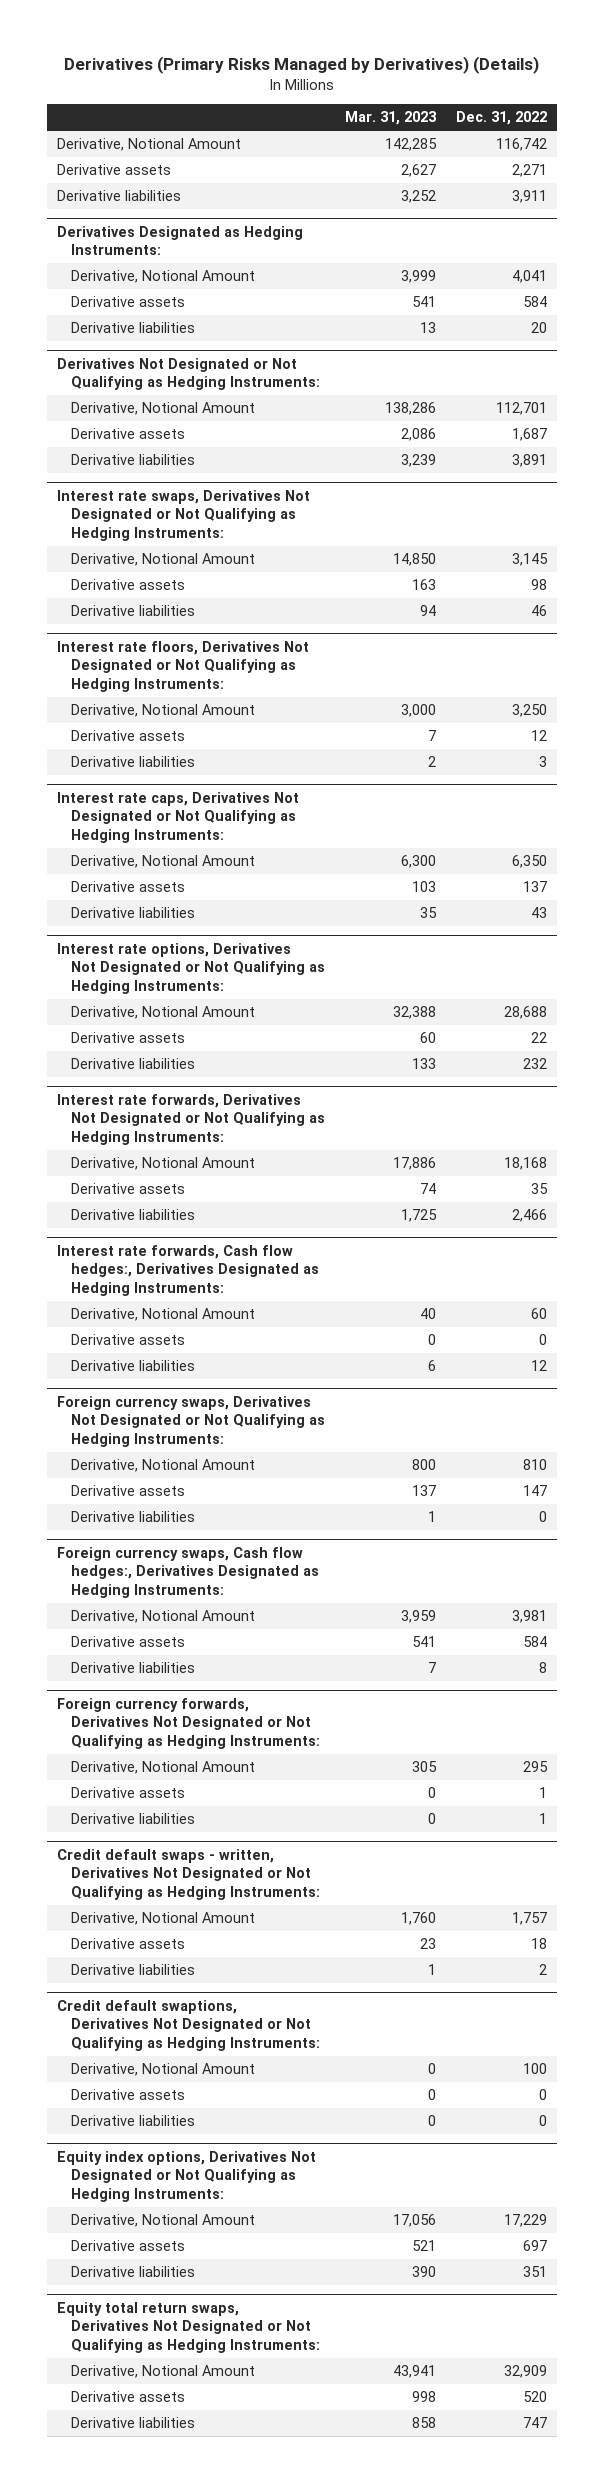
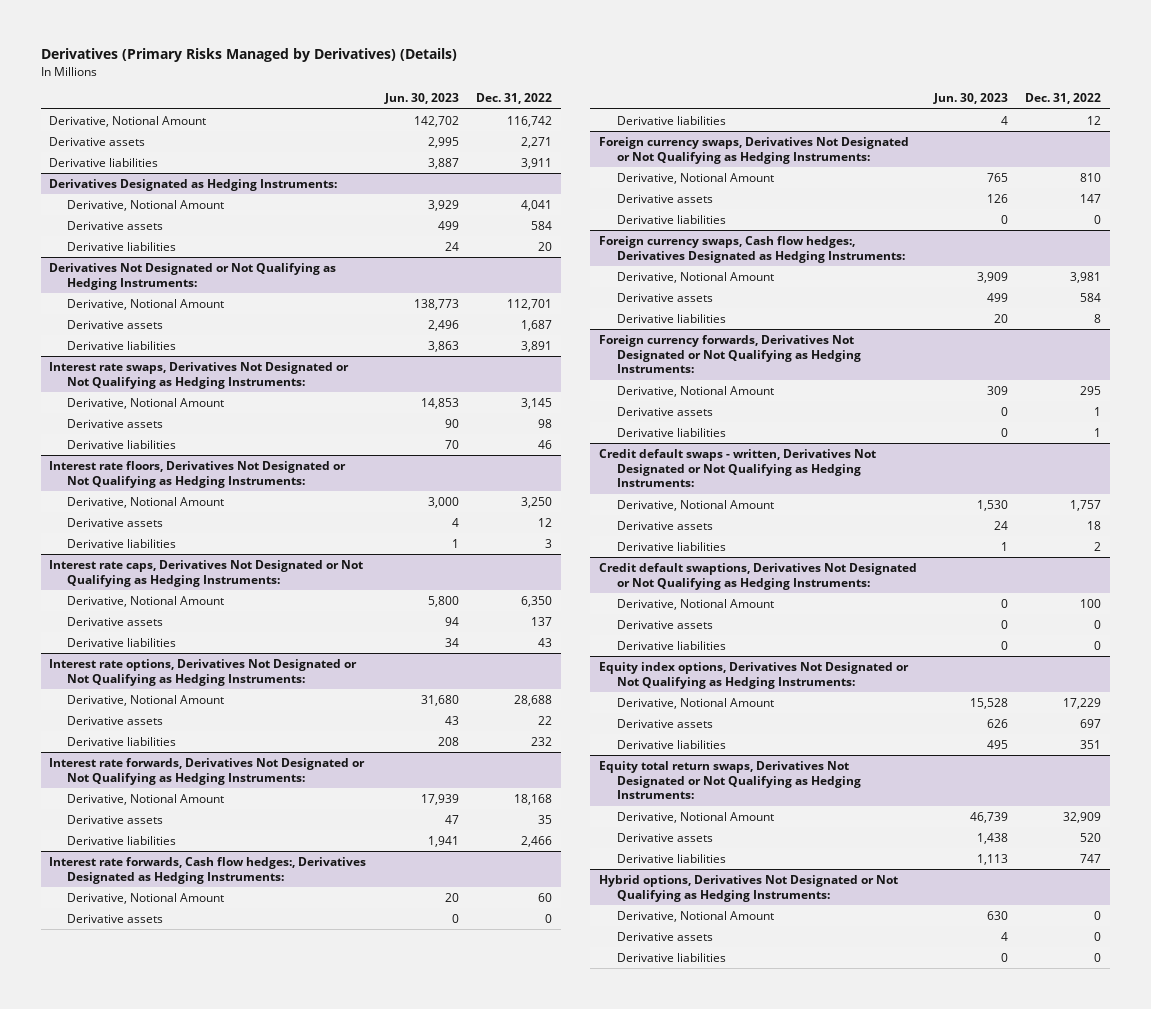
- | Mar. 31, 2023 | Dec. 31, 2022
+ | Jun. 30, 2023 | Dec. 31, 2022
+ Hybrid options, Derivatives Not Designated or Not Qualifying as Hedging Instruments:
+ Derivative, Notional Amount | 630 | 0
+ Derivative assets | 4 | 0
+ Derivative liabilities | 0 | 0

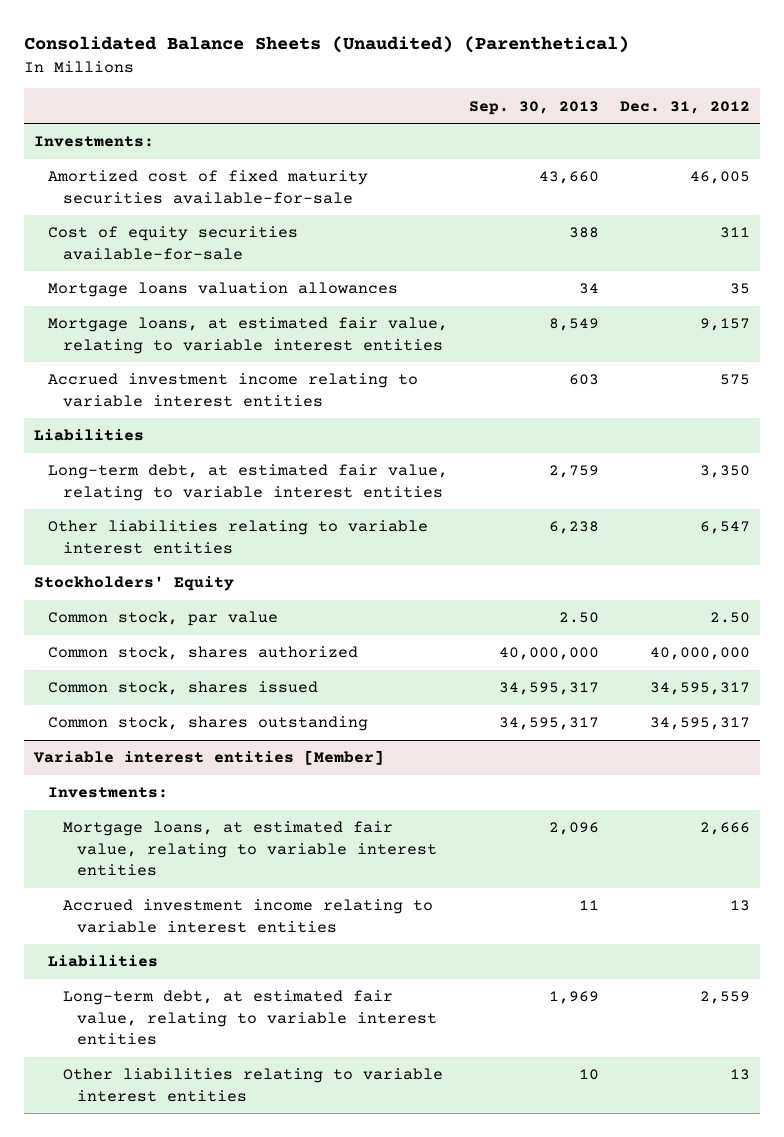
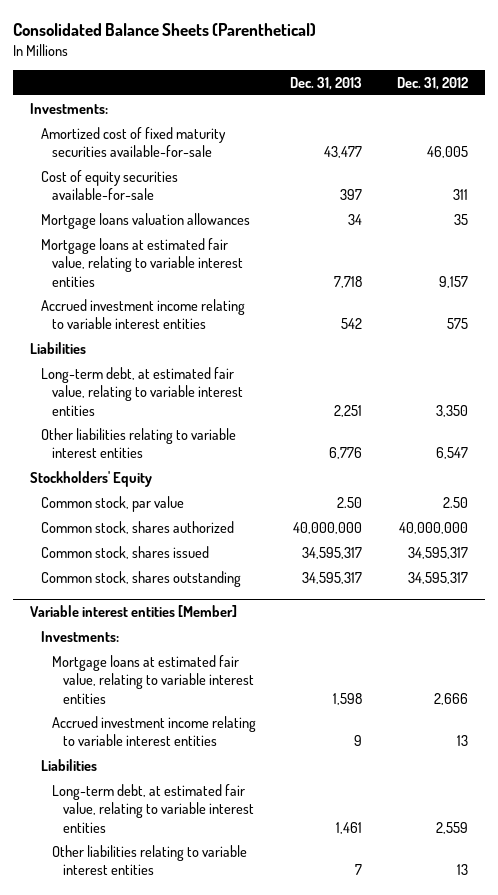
- Consolidated Balance Sheets (Unaudited) (Parenthetical)
+ Consolidated Balance Sheets (Parenthetical)
- | Sep. 30, 2013 | Dec. 31, 2012
+ | Dec. 31, 2013 | Dec. 31, 2012
- Mortgage loans, at estimated fair value, relating to variable interest entities | 8,549 | 9,157
+ Mortgage loans at estimated fair value, relating to variable interest entities | 7,718 | 9,157
@ Variable interest entities [Member]
- Mortgage loans, at estimated fair value, relating to variable interest entities | 2,096 | 2,666
+ Mortgage loans at estimated fair value, relating to variable interest entities | 1,598 | 2,666

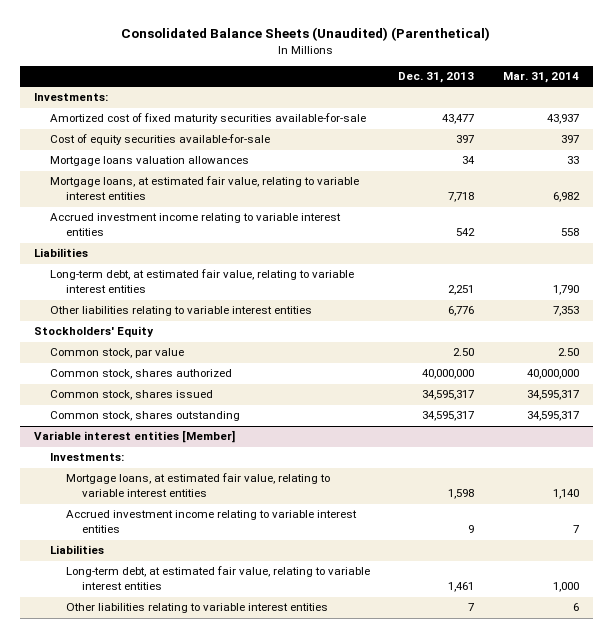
- Consolidated Balance Sheets (Parenthetical)
+ Consolidated Balance Sheets (Unaudited) (Parenthetical)
- | Dec. 31, 2013 | Dec. 31, 2012
+ | Dec. 31, 2013 | Mar. 31, 2014
- Mortgage loans at estimated fair value, relating to variable interest entities | 7,718 | 9,157
+ Mortgage loans, at estimated fair value, relating to variable interest entities | 7,718 | 6,982
@ Variable interest entities [Member]
- Mortgage loans at estimated fair value, relating to variable interest entities | 1,598 | 2,666
+ Mortgage loans, at estimated fair value, relating to variable interest entities | 1,598 | 1,140

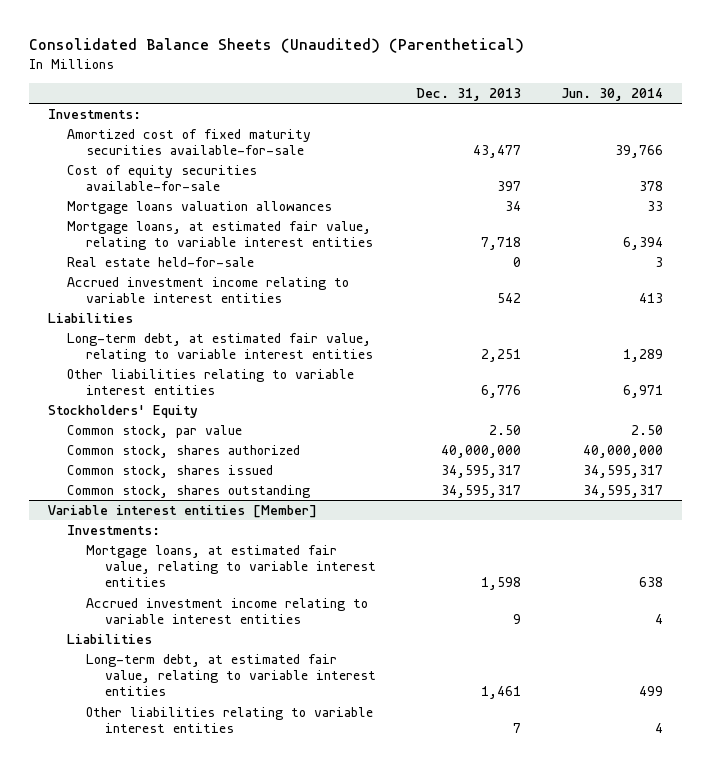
- | Dec. 31, 2013 | Mar. 31, 2014
+ | Dec. 31, 2013 | Jun. 30, 2014
+ Real estate held-for-sale | 0 | 3

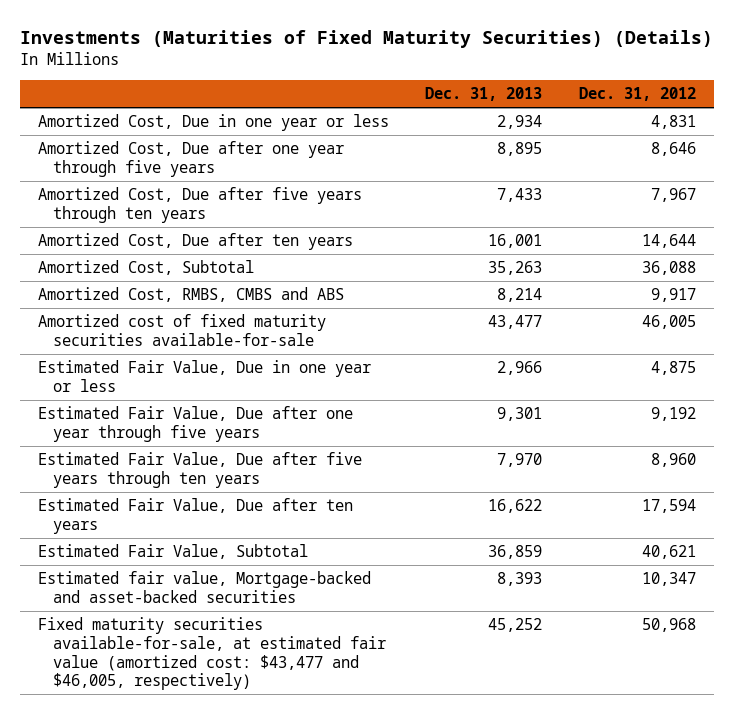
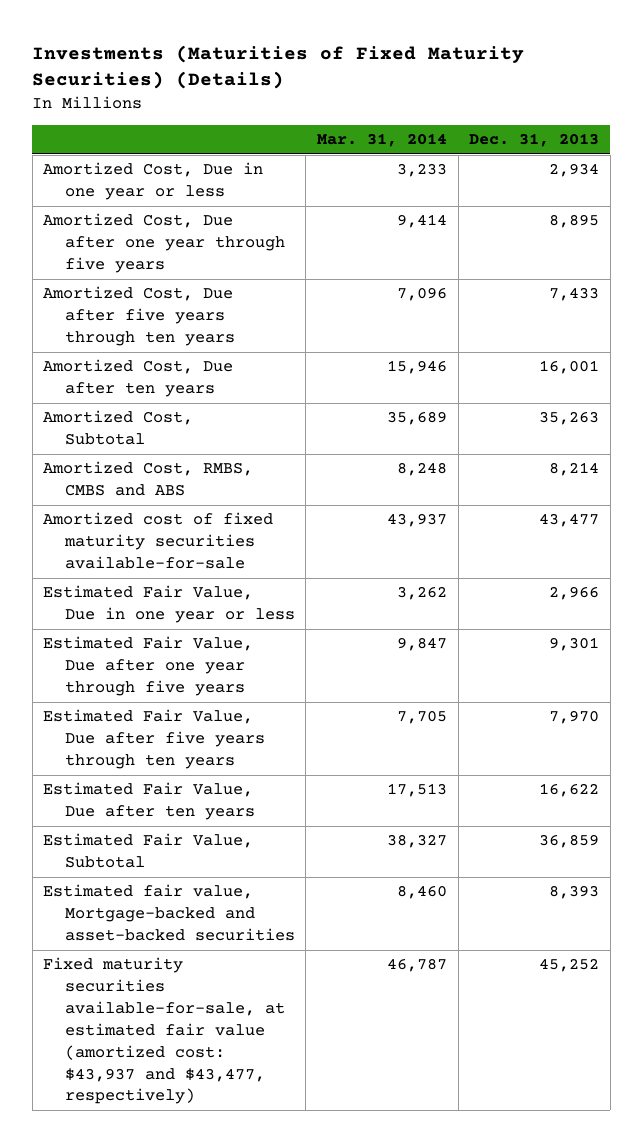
- | Dec. 31, 2013 | Dec. 31, 2012
+ | Mar. 31, 2014 | Dec. 31, 2013
- Fixed maturity securities available-for-sale, at estimated fair value (amortized cost: $43,477 and $46,005, respectively) | 45,252 | 50,968
+ Fixed maturity securities available-for-sale, at estimated fair value (amortized cost: $43,937 and $43,477, respectively) | 46,787 | 45,252

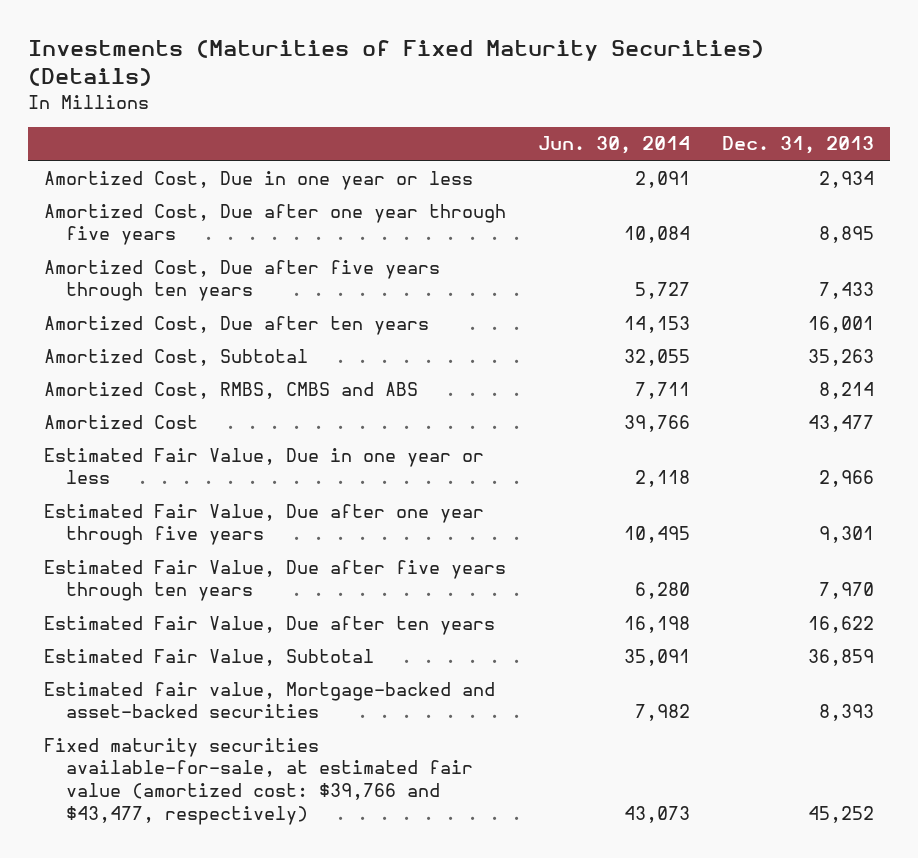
- | Mar. 31, 2014 | Dec. 31, 2013
+ | Jun. 30, 2014 | Dec. 31, 2013
- Amortized cost of fixed maturity securities available-for-sale | 43,937 | 43,477
+ Amortized Cost | 39,766 | 43,477
- Fixed maturity securities available-for-sale, at estimated fair value (amortized cost: $43,937 and $43,477, respectively) | 46,787 | 45,252
+ Fixed maturity securities available-for-sale, at estimated fair value (amortized cost: $39,766 and $43,477, respectively) | 43,073 | 45,252

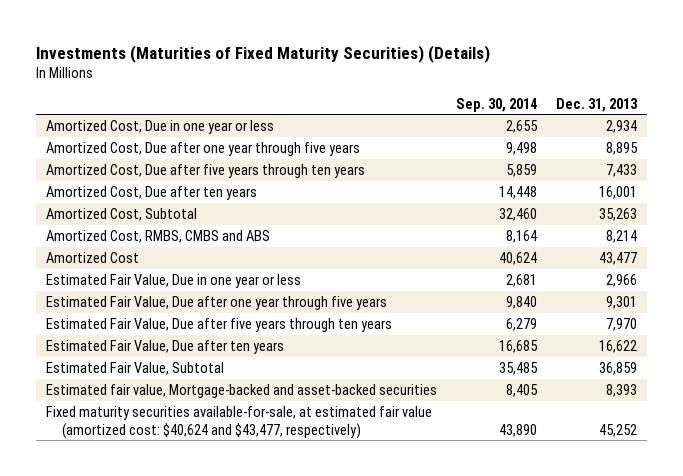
- | Jun. 30, 2014 | Dec. 31, 2013
+ | Sep. 30, 2014 | Dec. 31, 2013
- Fixed maturity securities available-for-sale, at estimated fair value (amortized cost: $39,766 and $43,477, respectively) | 43,073 | 45,252
+ Fixed maturity securities available-for-sale, at estimated fair value (amortized cost: $40,624 and $43,477, respectively) | 43,890 | 45,252

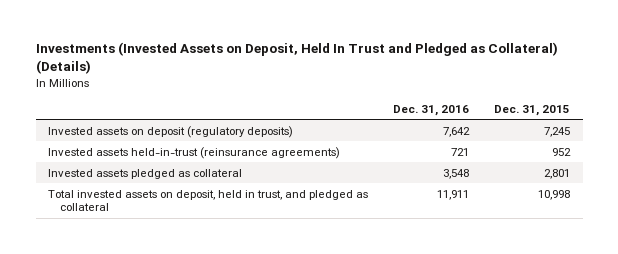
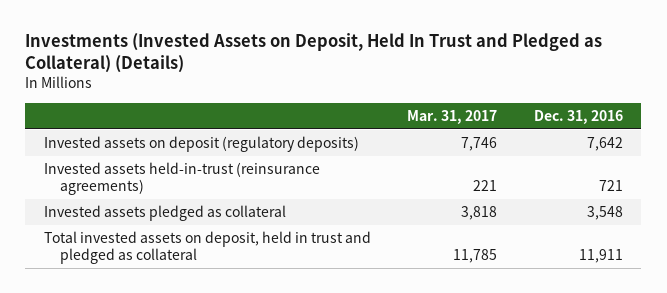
- | Dec. 31, 2016 | Dec. 31, 2015
+ | Mar. 31, 2017 | Dec. 31, 2016
- Total invested assets on deposit, held in trust, and pledged as collateral | 11,911 | 10,998
+ Total invested assets on deposit, held in trust and pledged as collateral | 11,785 | 11,911

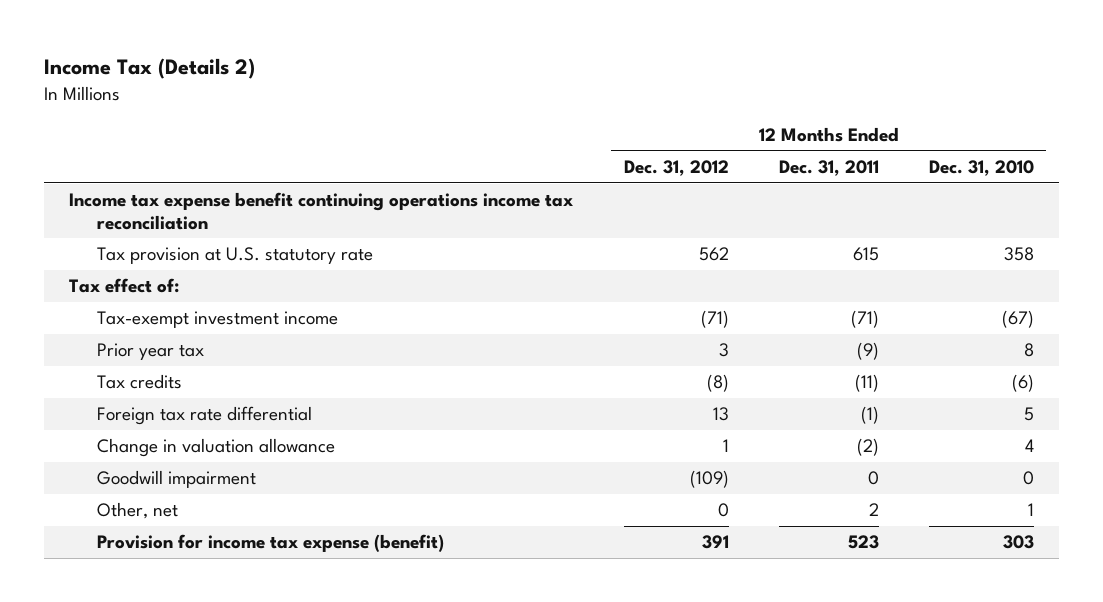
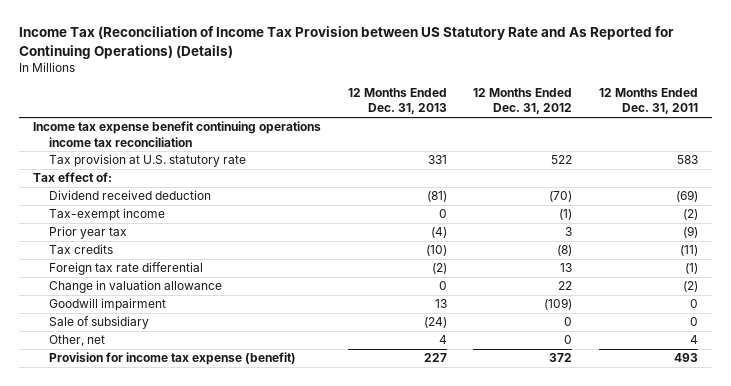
- Income Tax (Details 2)
+ Income Tax (Reconciliation of Income Tax Provision between US Statutory Rate and As Reported for Continuing Operations) (Details)
- | 12 Months Ended Dec. 31, 2012 | 12 Months Ended Dec. 31, 2011 | 12 Months Ended Dec. 31, 2010
+ | 12 Months Ended Dec. 31, 2013 | 12 Months Ended Dec. 31, 2012 | 12 Months Ended Dec. 31, 2011
- Tax provision at U.S. statutory rate | 562 | 615 | 358
+ Tax provision at U.S. statutory rate | 331 | 522 | 583
- Tax-exempt investment income | (71) | (71) | (67)
+ Dividend received deduction | (81) | (70) | (69)
+ Tax-exempt income | 0 | (1) | (2)
- Change in valuation allowance | 1 | (2) | 4
+ Change in valuation allowance | 0 | 22 | (2)
- Other, net | 0 | 2 | 1
- Provision for income tax expense (benefit) | 391 | 523 | 303
+ Sale of subsidiary | (24) | 0 | 0
+ Other, net | 4 | 0 | 4
+ Provision for income tax expense (benefit) | 227 | 372 | 493

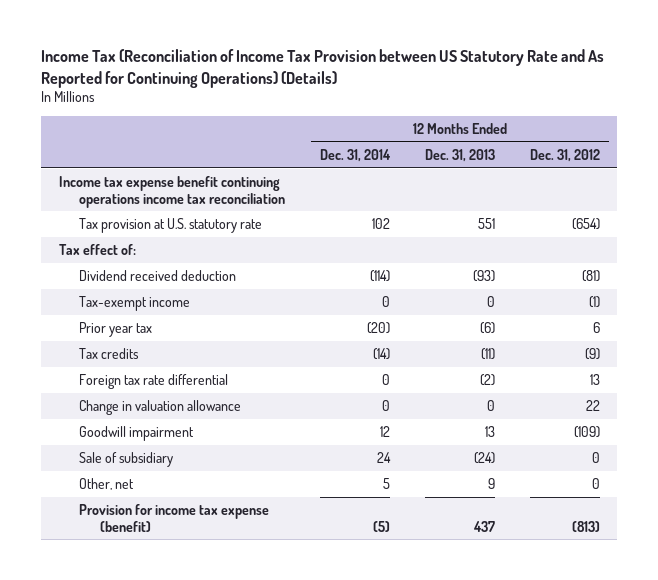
- | 12 Months Ended Dec. 31, 2013 | 12 Months Ended Dec. 31, 2012 | 12 Months Ended Dec. 31, 2011
+ | 12 Months Ended Dec. 31, 2014 | 12 Months Ended Dec. 31, 2013 | 12 Months Ended Dec. 31, 2012
- Tax provision at U.S. statutory rate | 331 | 522 | 583
+ Tax provision at U.S. statutory rate | 102 | 551 | (654)
- Dividend received deduction | (81) | (70) | (69)
+ Dividend received deduction | (114) | (93) | (81)
- Prior year tax | (4) | 3 | (9)
- Tax credits | (10) | (8) | (11)
+ Prior year tax | (20) | (6) | 6
+ Tax credits | (14) | (11) | (9)
- Other, net | 4 | 0 | 4
- Provision for income tax expense (benefit) | 227 | 372 | 493
+ Other, net | 5 | 9 | 0
+ Provision for income tax expense (benefit) | (5) | 437 | (813)

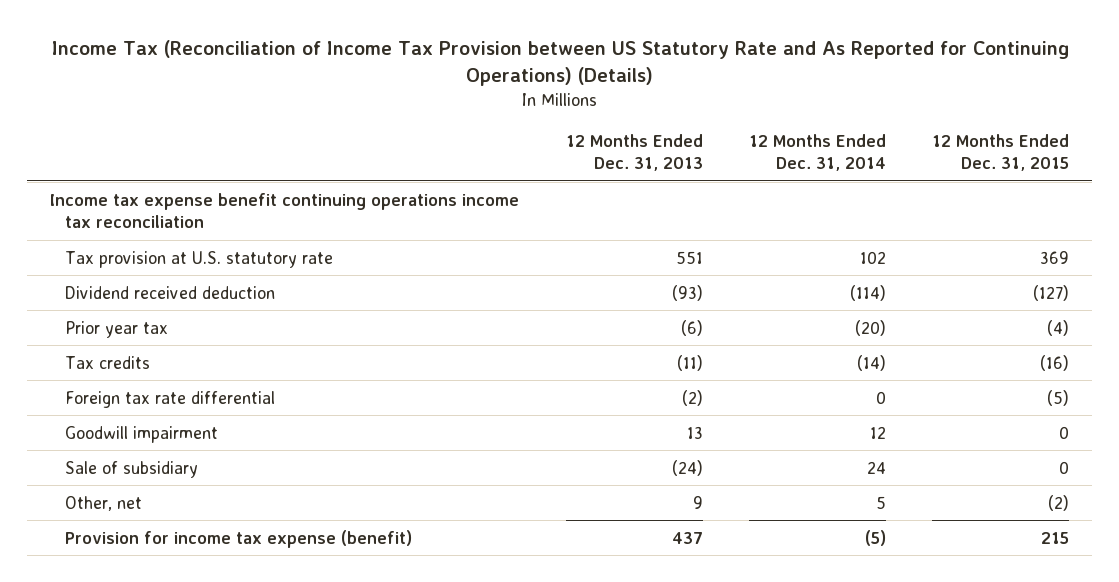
- | 12 Months Ended Dec. 31, 2014 | 12 Months Ended Dec. 31, 2013 | 12 Months Ended Dec. 31, 2012
+ | 12 Months Ended Dec. 31, 2013 | 12 Months Ended Dec. 31, 2014 | 12 Months Ended Dec. 31, 2015
- Tax effect of:
- Tax-exempt income | 0 | 0 | (1)
- Change in valuation allowance | 0 | 0 | 22

